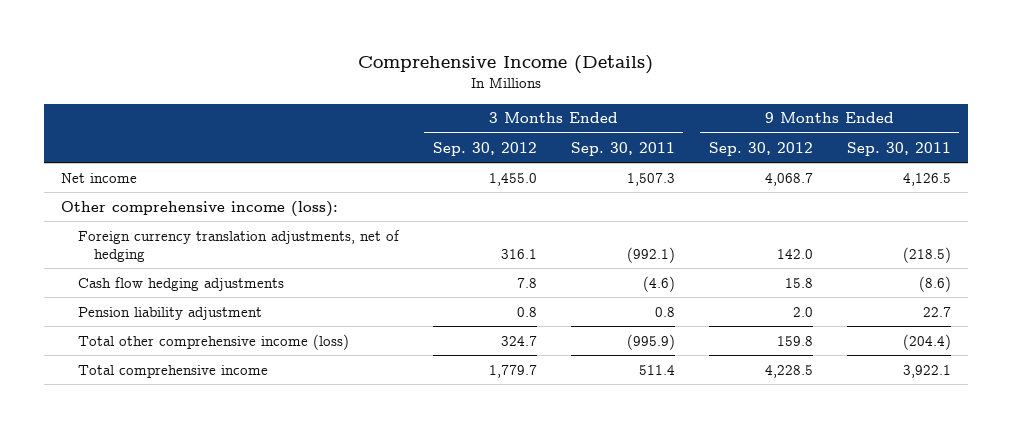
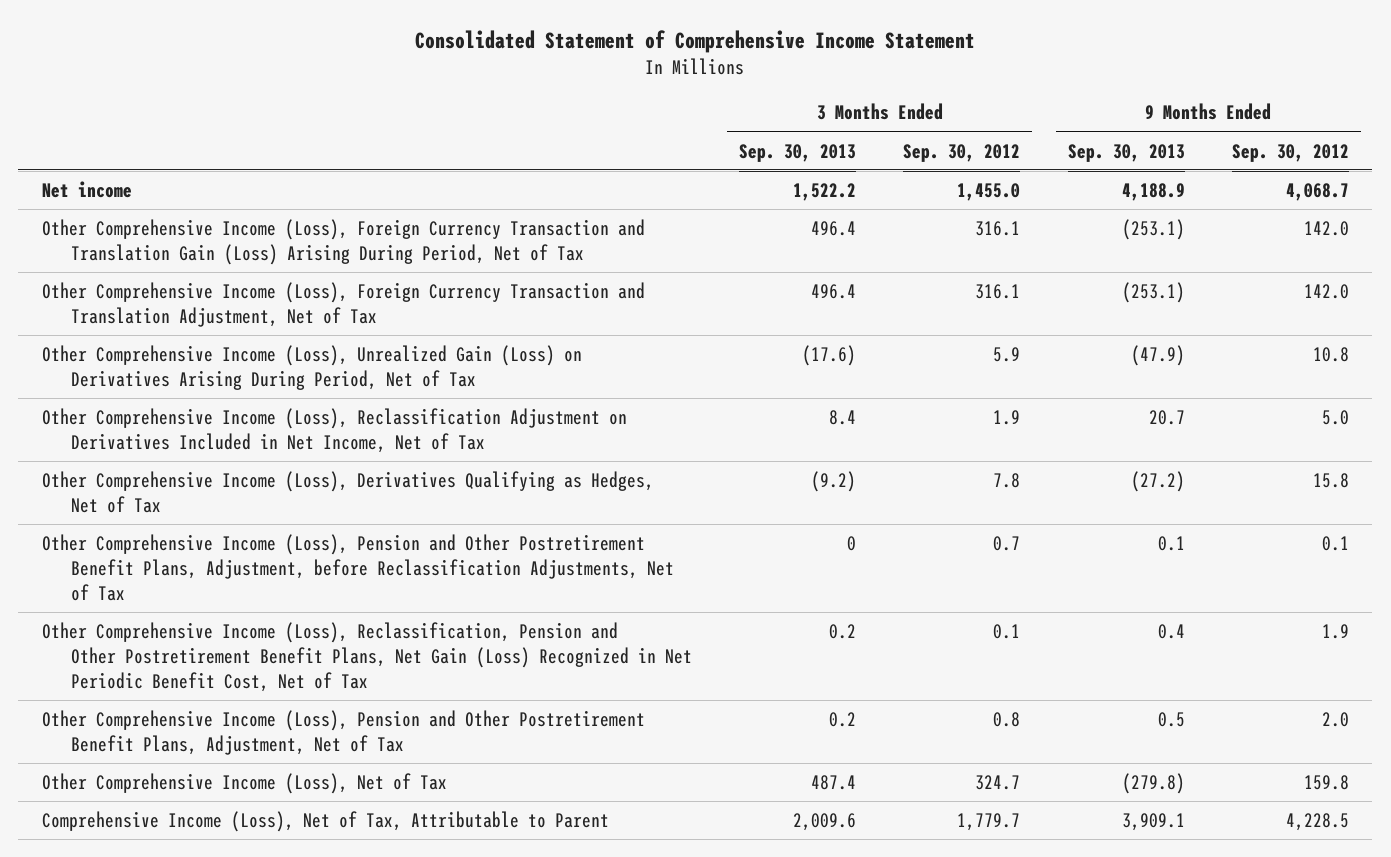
- Comprehensive Income (Details)
+ Consolidated Statement of Comprehensive Income Statement
- | 3 Months Ended Sep. 30, 2012 | 3 Months Ended Sep. 30, 2011 | 9 Months Ended Sep. 30, 2012 | 9 Months Ended Sep. 30, 2011
+ | 3 Months Ended Sep. 30, 2013 | 3 Months Ended Sep. 30, 2012 | 9 Months Ended Sep. 30, 2013 | 9 Months Ended Sep. 30, 2012
- Other comprehensive income (loss):
- Foreign currency translation adjustments, net of hedging | 316.1 | (992.1) | 142.0 | (218.5)
- Cash flow hedging adjustments | 7.8 | (4.6) | 15.8 | (8.6)
- Pension liability adjustment | 0.8 | 0.8 | 2.0 | 22.7
- Total other comprehensive income (loss) | 324.7 | (995.9) | 159.8 | (204.4)
- Total comprehensive income | 1,779.7 | 511.4 | 4,228.5 | 3,922.1
+ Other Comprehensive Income (Loss), Foreign Currency Transaction and Translation Gain (Loss) Arising During Period, Net of Tax | 496.4 | 316.1 | (253.1) | 142.0
+ Other Comprehensive Income (Loss), Foreign Currency Transaction and Translation Adjustment, Net of Tax | 496.4 | 316.1 | (253.1) | 142.0
+ Other Comprehensive Income (Loss), Unrealized Gain (Loss) on Derivatives Arising During Period, Net of Tax | (17.6) | 5.9 | (47.9) | 10.8
+ Other Comprehensive Income (Loss), Reclassification Adjustment on Derivatives Included in Net Income, Net of Tax | 8.4 | 1.9 | 20.7 | 5.0
+ Other Comprehensive Income (Loss), Derivatives Qualifying as Hedges, Net of Tax | (9.2) | 7.8 | (27.2) | 15.8
+ Other Comprehensive Income (Loss), Pension and Other Postretirement Benefit Plans, Adjustment, before Reclassification Adjustments, Net of Tax | 0 | 0.7 | 0.1 | 0.1
+ Other Comprehensive Income (Loss), Reclassification, Pension and Other Postretirement Benefit Plans, Net Gain (Loss) Recognized in Net Periodic Benefit Cost, Net of Tax | 0.2 | 0.1 | 0.4 | 1.9
+ Other Comprehensive Income (Loss), Pension and Other Postretirement Benefit Plans, Adjustment, Net of Tax | 0.2 | 0.8 | 0.5 | 2.0
+ Other Comprehensive Income (Loss), Net of Tax | 487.4 | 324.7 | (279.8) | 159.8
+ Comprehensive Income (Loss), Net of Tax, Attributable to Parent | 2,009.6 | 1,779.7 | 3,909.1 | 4,228.5

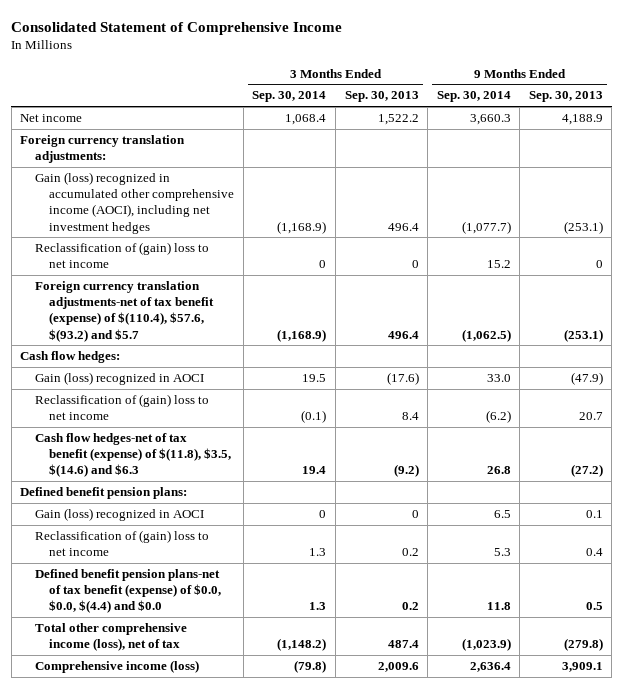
- Consolidated Statement of Comprehensive Income Statement
+ Consolidated Statement of Comprehensive Income
- | 3 Months Ended Sep. 30, 2013 | 3 Months Ended Sep. 30, 2012 | 9 Months Ended Sep. 30, 2013 | 9 Months Ended Sep. 30, 2012
+ | 3 Months Ended Sep. 30, 2014 | 3 Months Ended Sep. 30, 2013 | 9 Months Ended Sep. 30, 2014 | 9 Months Ended Sep. 30, 2013
- Other Comprehensive Income (Loss), Foreign Currency Transaction and Translation Gain (Loss) Arising During Period, Net of Tax | 496.4 | 316.1 | (253.1) | 142.0
- Other Comprehensive Income (Loss), Foreign Currency Transaction and Translation Adjustment, Net of Tax | 496.4 | 316.1 | (253.1) | 142.0
- Other Comprehensive Income (Loss), Unrealized Gain (Loss) on Derivatives Arising During Period, Net of Tax | (17.6) | 5.9 | (47.9) | 10.8
- Other Comprehensive Income (Loss), Reclassification Adjustment on Derivatives Included in Net Income, Net of Tax | 8.4 | 1.9 | 20.7 | 5.0
- Other Comprehensive Income (Loss), Derivatives Qualifying as Hedges, Net of Tax | (9.2) | 7.8 | (27.2) | 15.8
- Other Comprehensive Income (Loss), Pension and Other Postretirement Benefit Plans, Adjustment, before Reclassification Adjustments, Net of Tax | 0 | 0.7 | 0.1 | 0.1
- Other Comprehensive Income (Loss), Reclassification, Pension and Other Postretirement Benefit Plans, Net Gain (Loss) Recognized in Net Periodic Benefit Cost, Net of Tax | 0.2 | 0.1 | 0.4 | 1.9
- Other Comprehensive Income (Loss), Pension and Other Postretirement Benefit Plans, Adjustment, Net of Tax | 0.2 | 0.8 | 0.5 | 2.0
- Other Comprehensive Income (Loss), Net of Tax | 487.4 | 324.7 | (279.8) | 159.8
- Comprehensive Income (Loss), Net of Tax, Attributable to Parent | 2,009.6 | 1,779.7 | 3,909.1 | 4,228.5
+ Foreign currency translation adjustments:
+ Gain (loss) recognized in accumulated other comprehensive income (AOCI), including net investment hedges | (1,168.9) | 496.4 | (1,077.7) | (253.1)
+ Reclassification of (gain) loss to net income | 0 | 0 | 15.2 | 0
+ Foreign currency translation adjustments-net of tax benefit (expense) of $(110.4), $57.6, $(93.2) and $5.7 | (1,168.9) | 496.4 | (1,062.5) | (253.1)
+ Cash flow hedges:
+ Gain (loss) recognized in AOCI | 19.5 | (17.6) | 33.0 | (47.9)
+ Reclassification of (gain) loss to net income | (0.1) | 8.4 | (6.2) | 20.7
+ Cash flow hedges-net of tax benefit (expense) of $(11.8), $3.5, $(14.6) and $6.3 | 19.4 | (9.2) | 26.8 | (27.2)
+ Defined benefit pension plans:
+ Gain (loss) recognized in AOCI | 0 | 0 | 6.5 | 0.1
+ Reclassification of (gain) loss to net income | 1.3 | 0.2 | 5.3 | 0.4
+ Defined benefit pension plans-net of tax benefit (expense) of $0.0, $0.0, $(4.4) and $0.0 | 1.3 | 0.2 | 11.8 | 0.5
+ Total other comprehensive income (loss), net of tax | (1,148.2) | 487.4 | (1,023.9) | (279.8)
+ Comprehensive income (loss) | (79.8) | 2,009.6 | 2,636.4 | 3,909.1

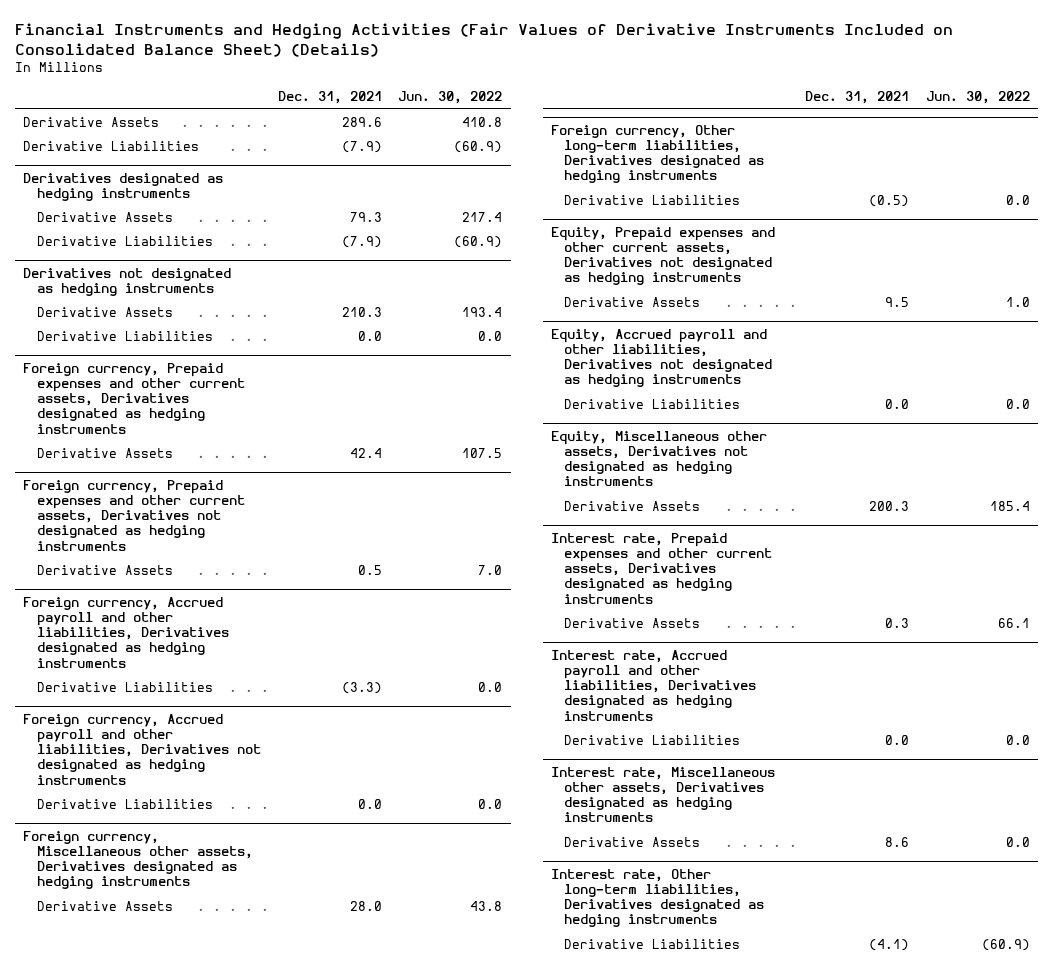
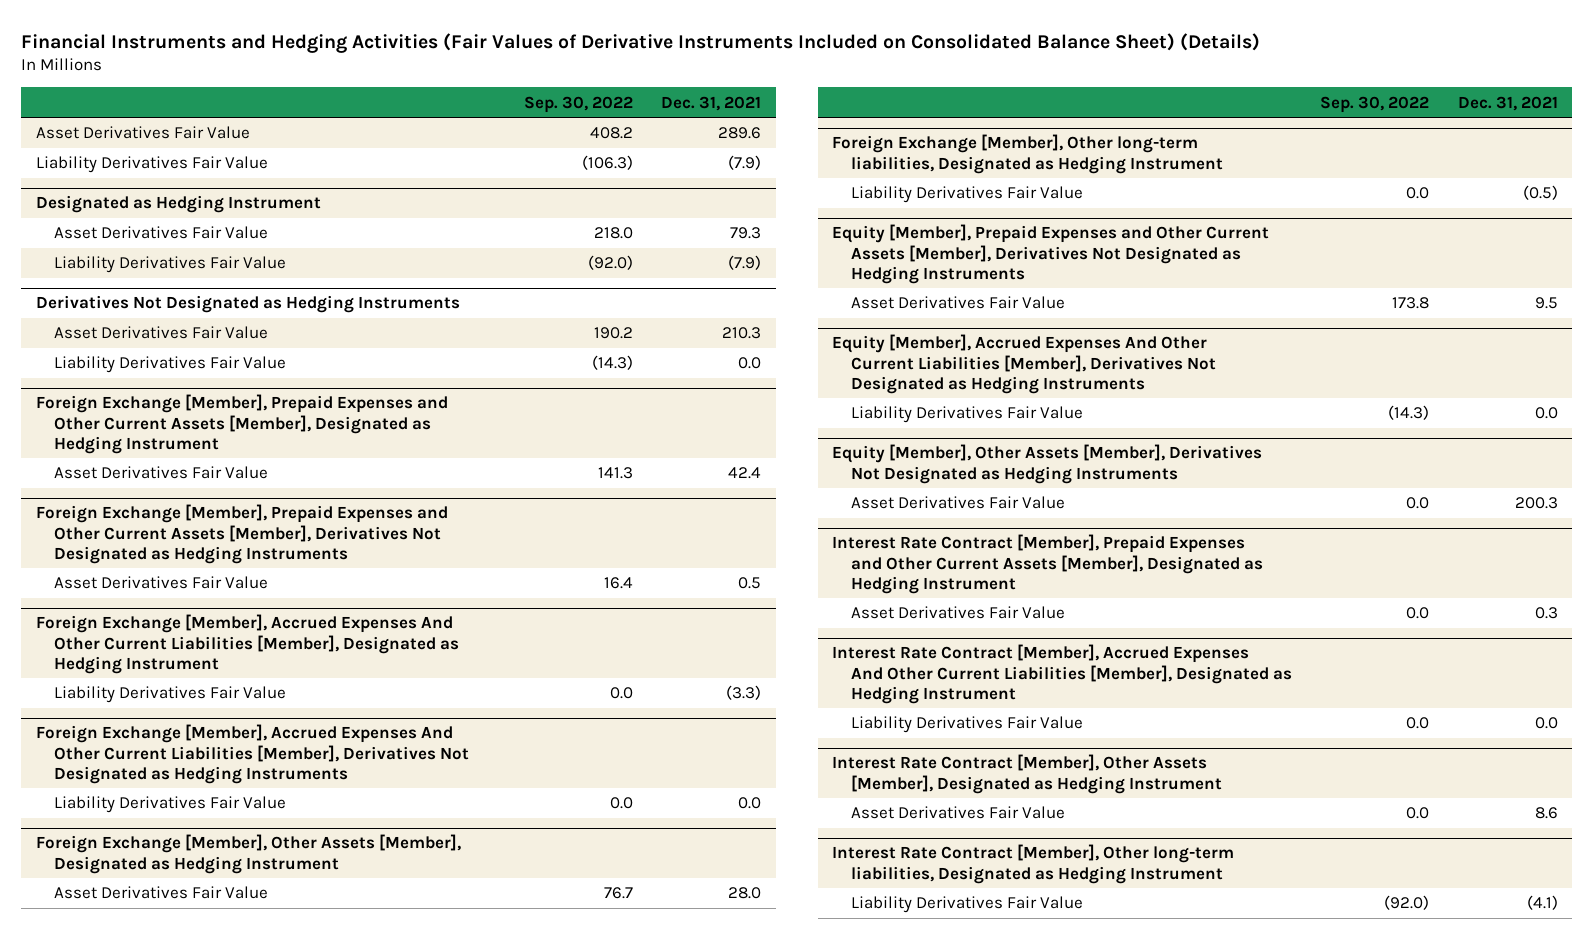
- | Dec. 31, 2021 | Jun. 30, 2022
+ | Sep. 30, 2022 | Dec. 31, 2021
- Derivative Assets | 289.6 | 410.8
- Derivative Liabilities | (7.9) | (60.9)
- Derivatives designated as hedging instruments
- Derivative Assets | 79.3 | 217.4
- Derivative Liabilities | (7.9) | (60.9)
- Derivatives not designated as hedging instruments
- Derivative Assets | 210.3 | 193.4
- Derivative Liabilities | 0.0 | 0.0
- Foreign currency, Prepaid expenses and other current assets, Derivatives designated as hedging instruments
- Derivative Assets | 42.4 | 107.5
- Foreign currency, Prepaid expenses and other current assets, Derivatives not designated as hedging instruments
- Derivative Assets | 0.5 | 7.0
- Foreign currency, Accrued payroll and other liabilities, Derivatives designated as hedging instruments
- Derivative Liabilities | (3.3) | 0.0
- Foreign currency, Accrued payroll and other liabilities, Derivatives not designated as hedging instruments
- Derivative Liabilities | 0.0 | 0.0
- Foreign currency, Miscellaneous other assets, Derivatives designated as hedging instruments
- Derivative Assets | 28.0 | 43.8
- Foreign currency, Other long-term liabilities, Derivatives designated as hedging instruments
- Derivative Liabilities | (0.5) | 0.0
- Equity, Prepaid expenses and other current assets, Derivatives not designated as hedging instruments
- Derivative Assets | 9.5 | 1.0
- Equity, Accrued payroll and other liabilities, Derivatives not designated as hedging instruments
- Derivative Liabilities | 0.0 | 0.0
- Equity, Miscellaneous other assets, Derivatives not designated as hedging instruments
- Derivative Assets | 200.3 | 185.4
- Interest rate, Prepaid expenses and other current assets, Derivatives designated as hedging instruments
- Derivative Assets | 0.3 | 66.1
- Interest rate, Accrued payroll and other liabilities, Derivatives designated as hedging instruments
- Derivative Liabilities | 0.0 | 0.0
- Interest rate, Miscellaneous other assets, Derivatives designated as hedging instruments
- Derivative Assets | 8.6 | 0.0
- Interest rate, Other long-term liabilities, Derivatives designated as hedging instruments
- Derivative Liabilities | (4.1) | (60.9)
+ Asset Derivatives Fair Value | 408.2 | 289.6
+ Liability Derivatives Fair Value | (106.3) | (7.9)
+ Designated as Hedging Instrument
+ Asset Derivatives Fair Value | 218.0 | 79.3
+ Liability Derivatives Fair Value | (92.0) | (7.9)
+ Derivatives Not Designated as Hedging Instruments
+ Asset Derivatives Fair Value | 190.2 | 210.3
+ Liability Derivatives Fair Value | (14.3) | 0.0
+ Foreign Exchange [Member], Prepaid Expenses and Other Current Assets [Member], Designated as Hedging Instrument
+ Asset Derivatives Fair Value | 141.3 | 42.4
+ Foreign Exchange [Member], Prepaid Expenses and Other Current Assets [Member], Derivatives Not Designated as Hedging Instruments
+ Asset Derivatives Fair Value | 16.4 | 0.5
+ Foreign Exchange [Member], Accrued Expenses And Other Current Liabilities [Member], Designated as Hedging Instrument
+ Liability Derivatives Fair Value | 0.0 | (3.3)
+ Foreign Exchange [Member], Accrued Expenses And Other Current Liabilities [Member], Derivatives Not Designated as Hedging Instruments
+ Liability Derivatives Fair Value | 0.0 | 0.0
+ Foreign Exchange [Member], Other Assets [Member], Designated as Hedging Instrument
+ Asset Derivatives Fair Value | 76.7 | 28.0
+ Foreign Exchange [Member], Other long-term liabilities, Designated as Hedging Instrument
+ Liability Derivatives Fair Value | 0.0 | (0.5)
+ Equity [Member], Prepaid Expenses and Other Current Assets [Member], Derivatives Not Designated as Hedging Instruments
+ Asset Derivatives Fair Value | 173.8 | 9.5
+ Equity [Member], Accrued Expenses And Other Current Liabilities [Member], Derivatives Not Designated as Hedging Instruments
+ Liability Derivatives Fair Value | (14.3) | 0.0
+ Equity [Member], Other Assets [Member], Derivatives Not Designated as Hedging Instruments
+ Asset Derivatives Fair Value | 0.0 | 200.3
+ Interest Rate Contract [Member], Prepaid Expenses and Other Current Assets [Member], Designated as Hedging Instrument
+ Asset Derivatives Fair Value | 0.0 | 0.3
+ Interest Rate Contract [Member], Accrued Expenses And Other Current Liabilities [Member], Designated as Hedging Instrument
+ Liability Derivatives Fair Value | 0.0 | 0.0
+ Interest Rate Contract [Member], Other Assets [Member], Designated as Hedging Instrument
+ Asset Derivatives Fair Value | 0.0 | 8.6
+ Interest Rate Contract [Member], Other long-term liabilities, Designated as Hedging Instrument
+ Liability Derivatives Fair Value | (92.0) | (4.1)

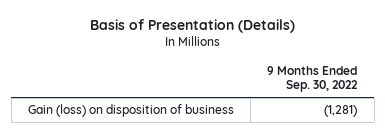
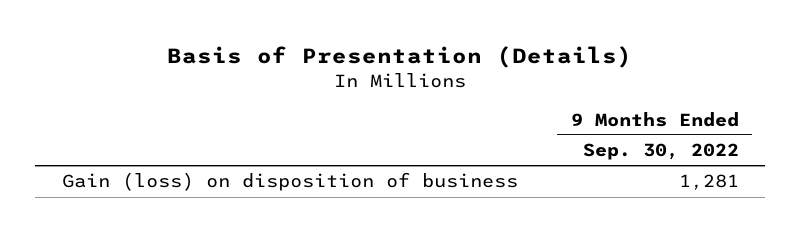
- Gain (loss) on disposition of business | (1,281)
+ Gain (loss) on disposition of business | 1,281

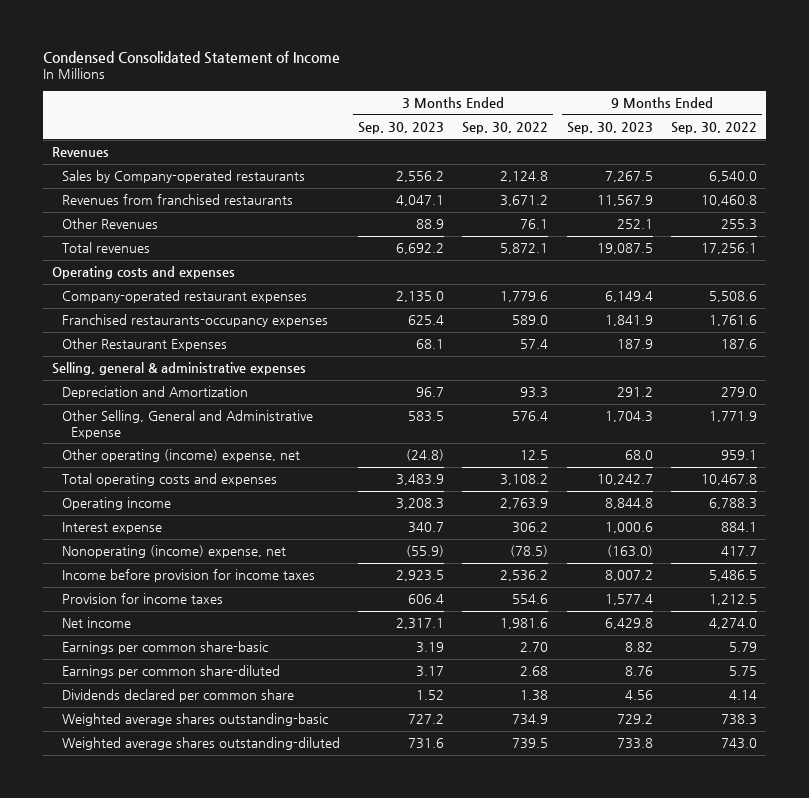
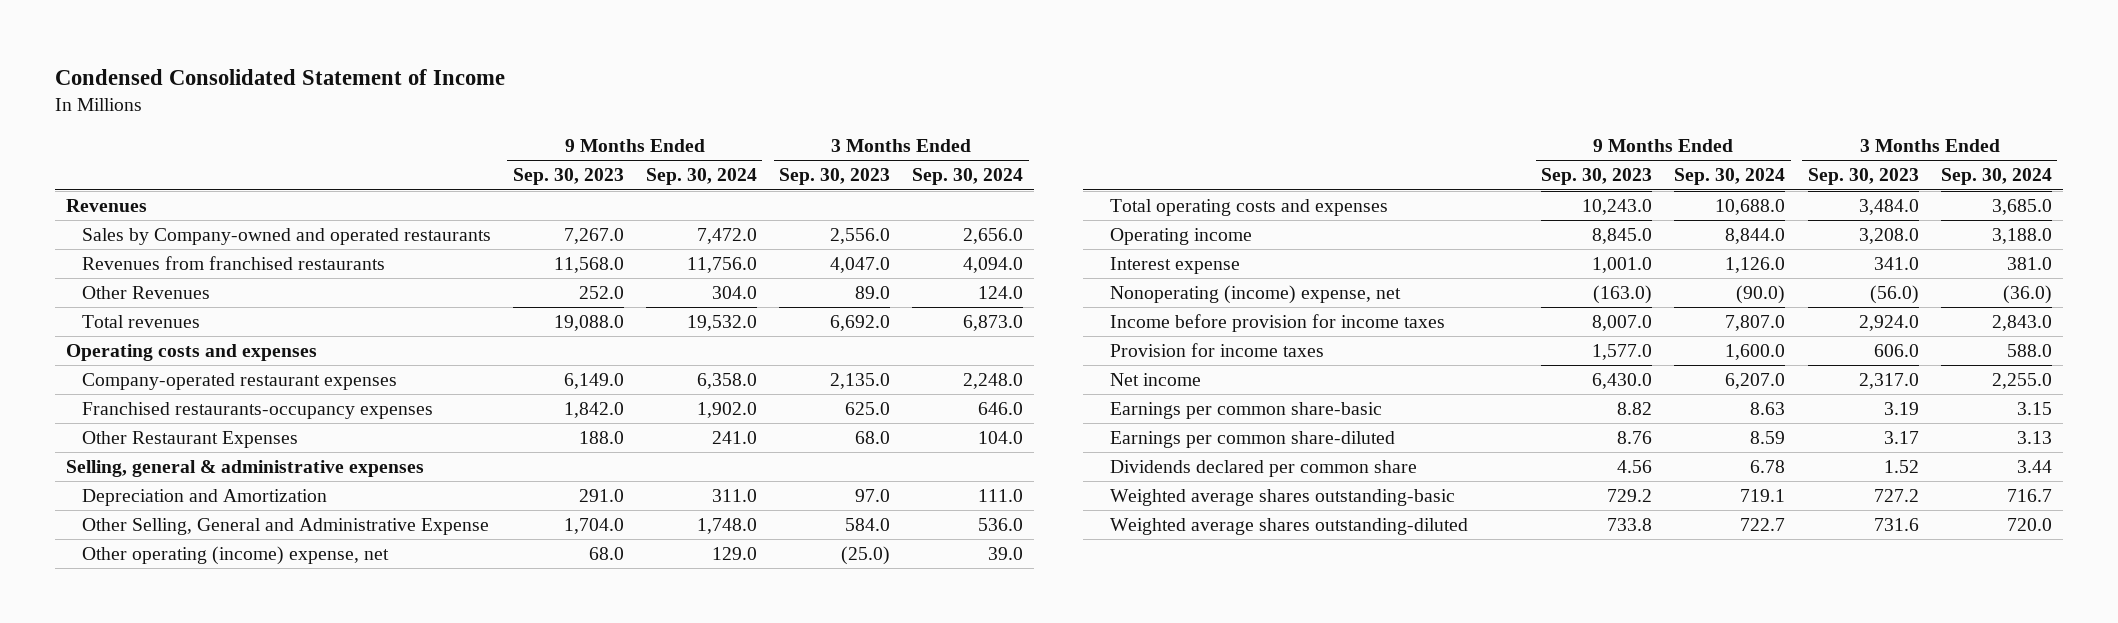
- | 3 Months Ended Sep. 30, 2023 | 3 Months Ended Sep. 30, 2022 | 9 Months Ended Sep. 30, 2023 | 9 Months Ended Sep. 30, 2022
+ | 9 Months Ended Sep. 30, 2023 | 9 Months Ended Sep. 30, 2024 | 3 Months Ended Sep. 30, 2023 | 3 Months Ended Sep. 30, 2024
- Sales by Company-operated restaurants | 2,556.2 | 2,124.8 | 7,267.5 | 6,540.0
- Revenues from franchised restaurants | 4,047.1 | 3,671.2 | 11,567.9 | 10,460.8
- Other Revenues | 88.9 | 76.1 | 252.1 | 255.3
- Total revenues | 6,692.2 | 5,872.1 | 19,087.5 | 17,256.1
+ Sales by Company-owned and operated restaurants | 7,267.0 | 7,472.0 | 2,556.0 | 2,656.0
+ Revenues from franchised restaurants | 11,568.0 | 11,756.0 | 4,047.0 | 4,094.0
+ Other Revenues | 252.0 | 304.0 | 89.0 | 124.0
+ Total revenues | 19,088.0 | 19,532.0 | 6,692.0 | 6,873.0
- Company-operated restaurant expenses | 2,135.0 | 1,779.6 | 6,149.4 | 5,508.6
- Franchised restaurants-occupancy expenses | 625.4 | 589.0 | 1,841.9 | 1,761.6
- Other Restaurant Expenses | 68.1 | 57.4 | 187.9 | 187.6
+ Company-operated restaurant expenses | 6,149.0 | 6,358.0 | 2,135.0 | 2,248.0
+ Franchised restaurants-occupancy expenses | 1,842.0 | 1,902.0 | 625.0 | 646.0
+ Other Restaurant Expenses | 188.0 | 241.0 | 68.0 | 104.0
- Depreciation and Amortization | 96.7 | 93.3 | 291.2 | 279.0
- Other Selling, General and Administrative Expense | 583.5 | 576.4 | 1,704.3 | 1,771.9
- Other operating (income) expense, net | (24.8) | 12.5 | 68.0 | 959.1
- Total operating costs and expenses | 3,483.9 | 3,108.2 | 10,242.7 | 10,467.8
- Operating income | 3,208.3 | 2,763.9 | 8,844.8 | 6,788.3
- Interest expense | 340.7 | 306.2 | 1,000.6 | 884.1
- Nonoperating (income) expense, net | (55.9) | (78.5) | (163.0) | 417.7
- Income before provision for income taxes | 2,923.5 | 2,536.2 | 8,007.2 | 5,486.5
- Provision for income taxes | 606.4 | 554.6 | 1,577.4 | 1,212.5
- Net income | 2,317.1 | 1,981.6 | 6,429.8 | 4,274.0
+ Depreciation and Amortization | 291.0 | 311.0 | 97.0 | 111.0
+ Other Selling, General and Administrative Expense | 1,704.0 | 1,748.0 | 584.0 | 536.0
+ Other operating (income) expense, net | 68.0 | 129.0 | (25.0) | 39.0
+ Total operating costs and expenses | 10,243.0 | 10,688.0 | 3,484.0 | 3,685.0
+ Operating income | 8,845.0 | 8,844.0 | 3,208.0 | 3,188.0
+ Interest expense | 1,001.0 | 1,126.0 | 341.0 | 381.0
+ Nonoperating (income) expense, net | (163.0) | (90.0) | (56.0) | (36.0)
+ Income before provision for income taxes | 8,007.0 | 7,807.0 | 2,924.0 | 2,843.0
+ Provision for income taxes | 1,577.0 | 1,600.0 | 606.0 | 588.0
+ Net income | 6,430.0 | 6,207.0 | 2,317.0 | 2,255.0

